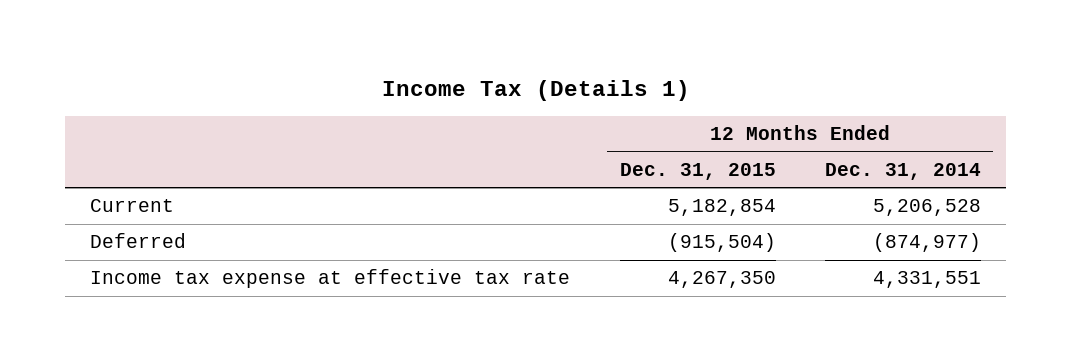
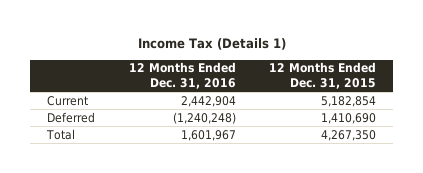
- | 12 Months Ended Dec. 31, 2015 | 12 Months Ended Dec. 31, 2014
+ | 12 Months Ended Dec. 31, 2016 | 12 Months Ended Dec. 31, 2015
- Deferred | (915,504) | (874,977)
- Income tax expense at effective tax rate | 4,267,350 | 4,331,551
+ Deferred | (1,240,248) | 1,410,690
+ Total | 1,601,967 | 4,267,350

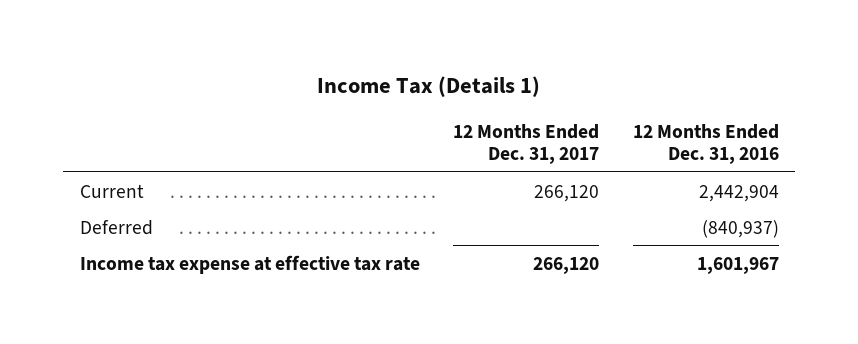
- | 12 Months Ended Dec. 31, 2016 | 12 Months Ended Dec. 31, 2015
+ | 12 Months Ended Dec. 31, 2017 | 12 Months Ended Dec. 31, 2016
- Deferred | (1,240,248) | 1,410,690
- Total | 1,601,967 | 4,267,350
+ Deferred | | (840,937)
+ Income tax expense at effective tax rate | 266,120 | 1,601,967

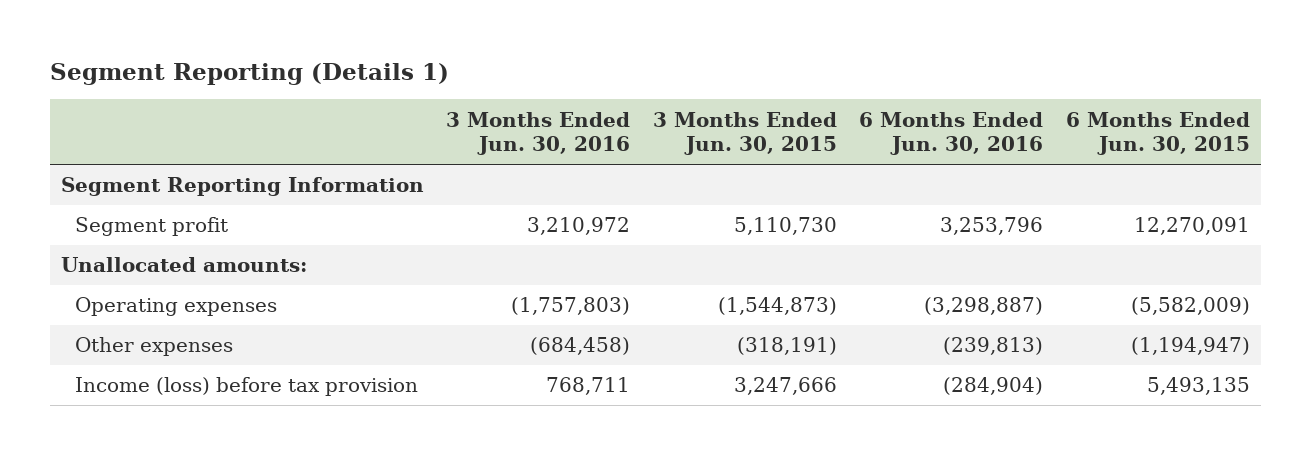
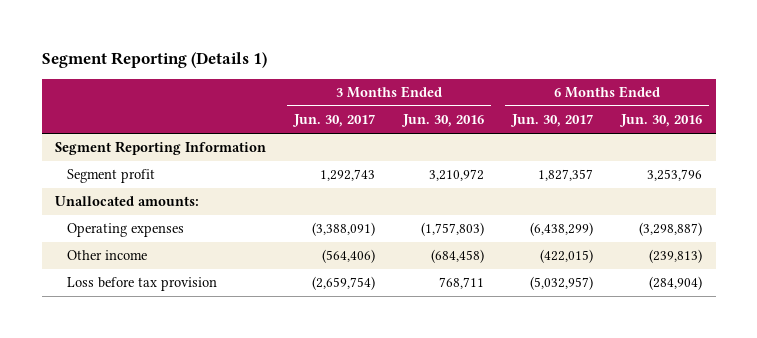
- | 3 Months Ended Jun. 30, 2016 | 3 Months Ended Jun. 30, 2015 | 6 Months Ended Jun. 30, 2016 | 6 Months Ended Jun. 30, 2015
+ | 3 Months Ended Jun. 30, 2017 | 3 Months Ended Jun. 30, 2016 | 6 Months Ended Jun. 30, 2017 | 6 Months Ended Jun. 30, 2016
- Other expenses | (684,458) | (318,191) | (239,813) | (1,194,947)
- Income (loss) before tax provision | 768,711 | 3,247,666 | (284,904) | 5,493,135
+ Other income | (564,406) | (684,458) | (422,015) | (239,813)
+ Loss before tax provision | (2,659,754) | 768,711 | (5,032,957) | (284,904)

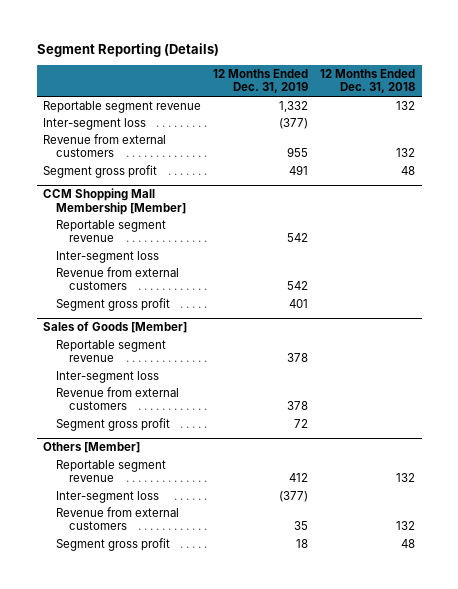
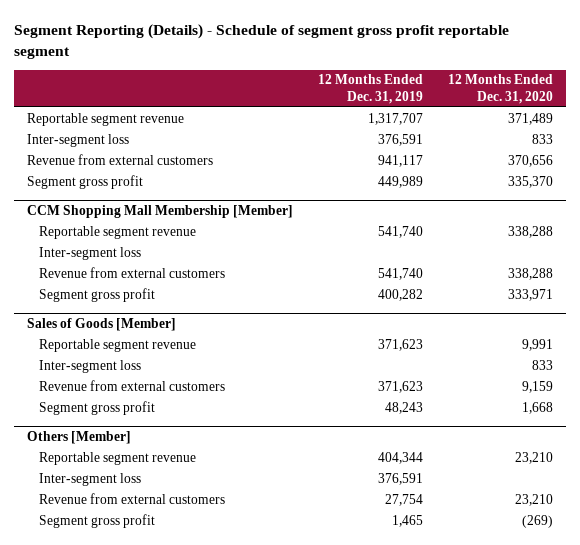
- Segment Reporting (Details)
+ Segment Reporting (Details) - Schedule of segment gross profit reportable segment
- | 12 Months Ended Dec. 31, 2019 | 12 Months Ended Dec. 31, 2018
+ | 12 Months Ended Dec. 31, 2019 | 12 Months Ended Dec. 31, 2020
- Reportable segment revenue | 1,332 | 132
- Inter-segment loss | (377) |
- Revenue from external customers | 955 | 132
- Segment gross profit | 491 | 48
+ Reportable segment revenue | 1,317,707 | 371,489
+ Inter-segment loss | 376,591 | 833
+ Revenue from external customers | 941,117 | 370,656
+ Segment gross profit | 449,989 | 335,370
@ CCM Shopping Mall Membership [Member]
- Reportable segment revenue | 542 |
+ Reportable segment revenue | 541,740 | 338,288
- Revenue from external customers | 542 |
- Segment gross profit | 401 |
+ Revenue from external customers | 541,740 | 338,288
+ Segment gross profit | 400,282 | 333,971
@ Sales of Goods [Member]
- Reportable segment revenue | 378 |
+ Reportable segment revenue | 371,623 | 9,991
- Revenue from external customers | 378 |
- Segment gross profit | 72 |
+ Revenue from external customers | 371,623 | 9,159
+ Segment gross profit | 48,243 | 1,668
@ Others [Member]
- Reportable segment revenue | 412 | 132
- Inter-segment loss | (377) |
- Revenue from external customers | 35 | 132
- Segment gross profit | 18 | 48
+ Reportable segment revenue | 404,344 | 23,210
+ Inter-segment loss | 376,591 |
+ Revenue from external customers | 27,754 | 23,210
+ Segment gross profit | 1,465 | (269)

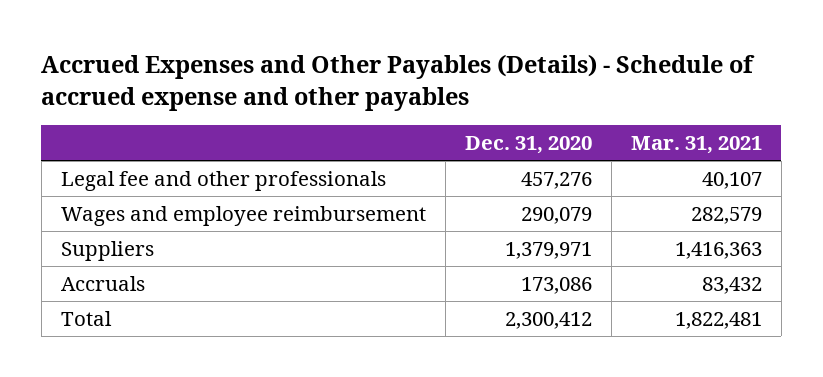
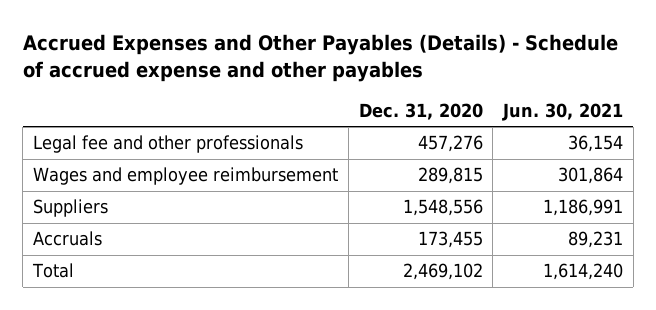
- | Dec. 31, 2020 | Mar. 31, 2021
+ | Dec. 31, 2020 | Jun. 30, 2021
- Wages and employee reimbursement | 290,079 | 282,579
- Suppliers | 1,379,971 | 1,416,363
- Accruals | 173,086 | 83,432
- Total | 2,300,412 | 1,822,481
+ Wages and employee reimbursement | 289,815 | 301,864
+ Suppliers | 1,548,556 | 1,186,991
+ Accruals | 173,455 | 89,231
+ Total | 2,469,102 | 1,614,240

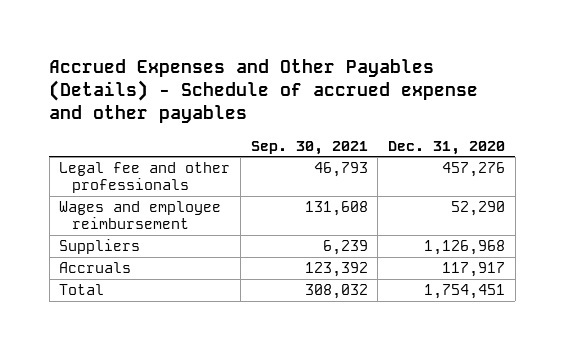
- | Dec. 31, 2020 | Jun. 30, 2021
+ | Sep. 30, 2021 | Dec. 31, 2020
- Wages and employee reimbursement | 289,815 | 301,864
- Suppliers | 1,548,556 | 1,186,991
- Accruals | 173,455 | 89,231
- Total | 2,469,102 | 1,614,240
+ Wages and employee reimbursement | 131,608 | 52,290
+ Suppliers | 6,239 | 1,126,968
+ Accruals | 123,392 | 117,917
+ Total | 308,032 | 1,754,451

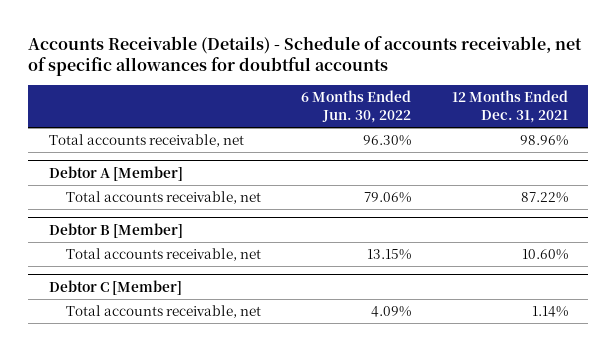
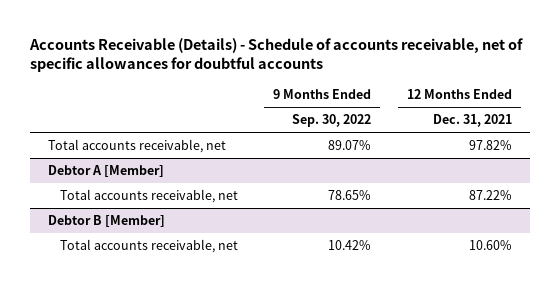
- | 6 Months Ended Jun. 30, 2022 | 12 Months Ended Dec. 31, 2021
+ | 9 Months Ended Sep. 30, 2022 | 12 Months Ended Dec. 31, 2021
- Total accounts receivable, net | 96.30% | 98.96%
+ Total accounts receivable, net | 89.07% | 97.82%
- Debtor C [Member]
- Total accounts receivable, net | 4.09% | 1.14%

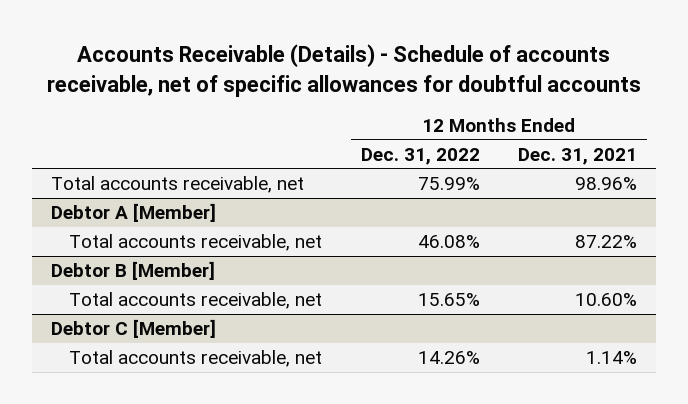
- | 9 Months Ended Sep. 30, 2022 | 12 Months Ended Dec. 31, 2021
+ | 12 Months Ended Dec. 31, 2022 | 12 Months Ended Dec. 31, 2021
- Total accounts receivable, net | 89.07% | 97.82%
+ Total accounts receivable, net | 75.99% | 98.96%
+ Debtor C [Member]
+ Total accounts receivable, net | 14.26% | 1.14%

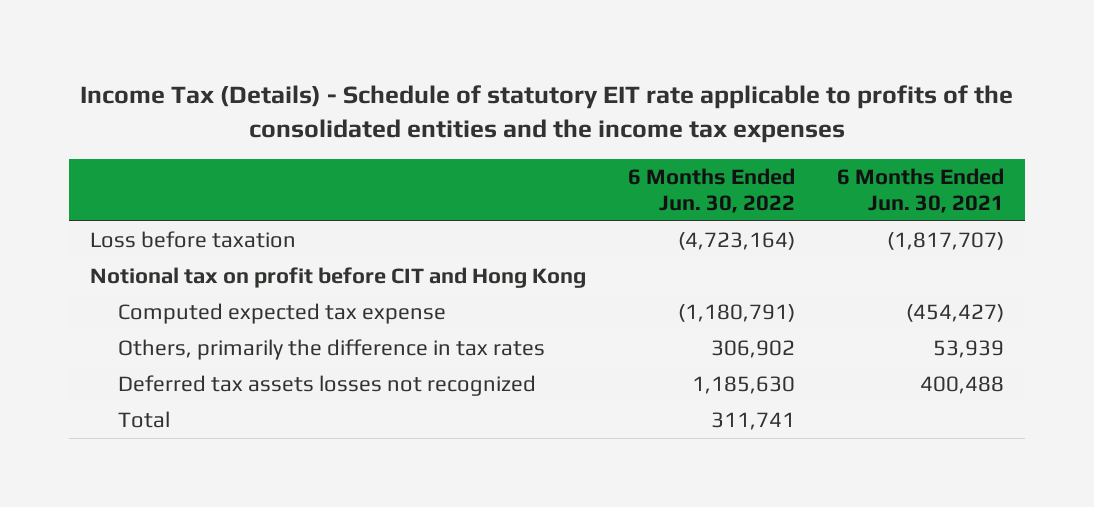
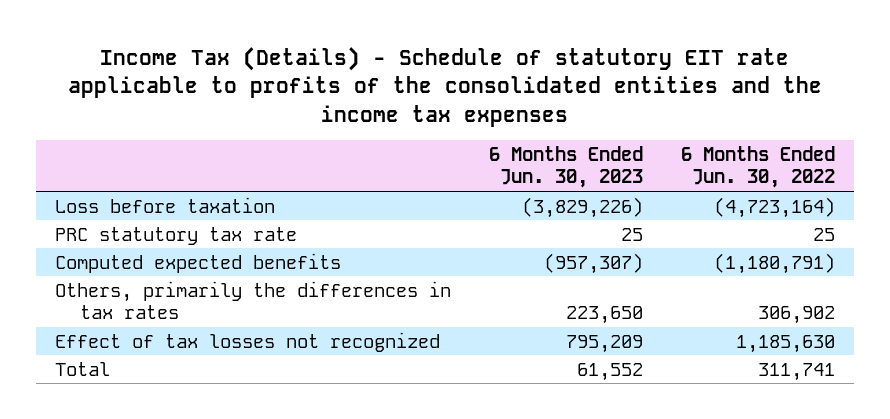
- | 6 Months Ended Jun. 30, 2022 | 6 Months Ended Jun. 30, 2021
+ | 6 Months Ended Jun. 30, 2023 | 6 Months Ended Jun. 30, 2022
- Notional tax on profit before CIT and Hong Kong
- Computed expected tax expense | (1,180,791) | (454,427)
- Others, primarily the difference in tax rates | 306,902 | 53,939
- Deferred tax assets losses not recognized | 1,185,630 | 400,488
+ PRC statutory tax rate | 25 | 25
+ Computed expected benefits | (957,307) | (1,180,791)
+ Others, primarily the differences in tax rates | 223,650 | 306,902
+ Effect of tax losses not recognized | 795,209 | 1,185,630

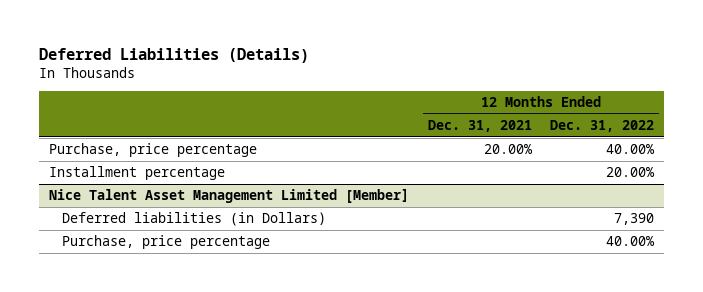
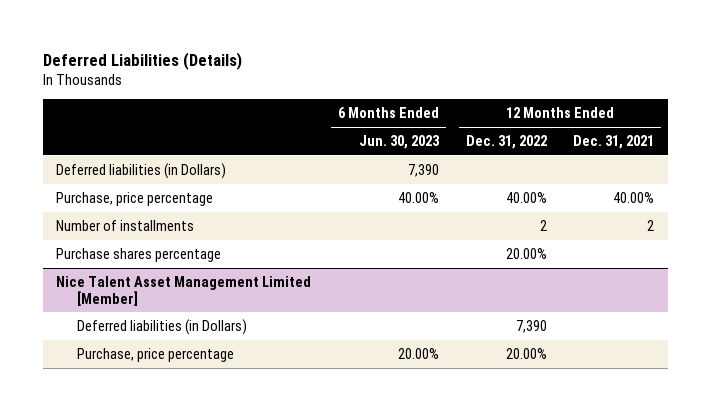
- | 12 Months Ended Dec. 31, 2021 | 12 Months Ended Dec. 31, 2022
+ | 6 Months Ended Jun. 30, 2023 | 12 Months Ended Dec. 31, 2022 | 12 Months Ended Dec. 31, 2021
- Purchase, price percentage | 20.00% | 40.00%
- Installment percentage | | 20.00%
+ Deferred liabilities (in Dollars) | 7,390 | |
+ Purchase, price percentage | 40.00% | 40.00% | 40.00%
+ Number of installments | | 2 | 2
+ Purchase shares percentage | | 20.00% |
@ Nice Talent Asset Management Limited [Member]
- Purchase, price percentage | | 40.00%
+ Purchase, price percentage | 20.00% | 20.00% |

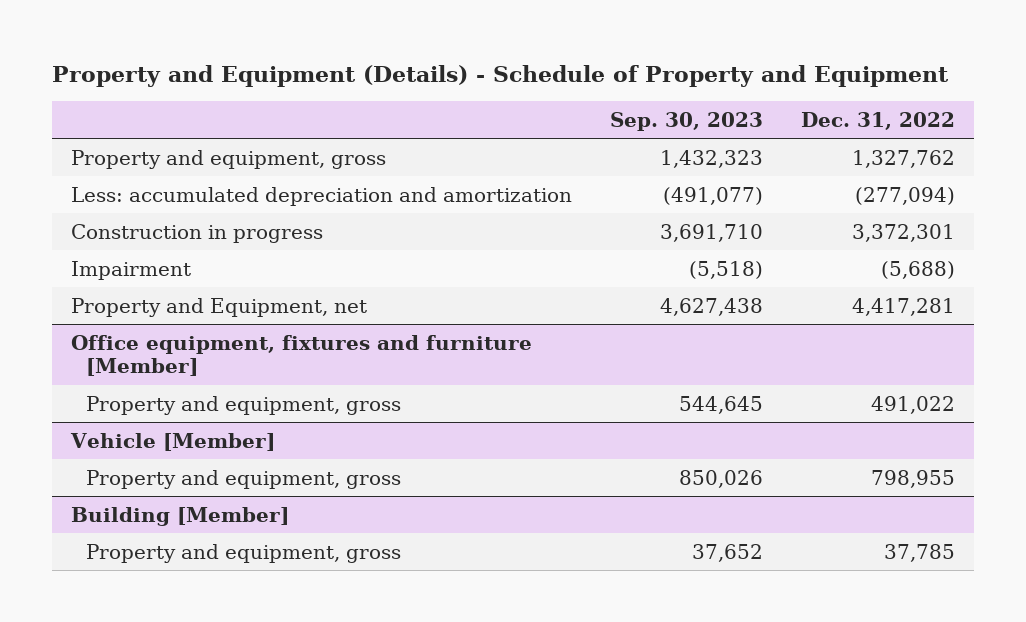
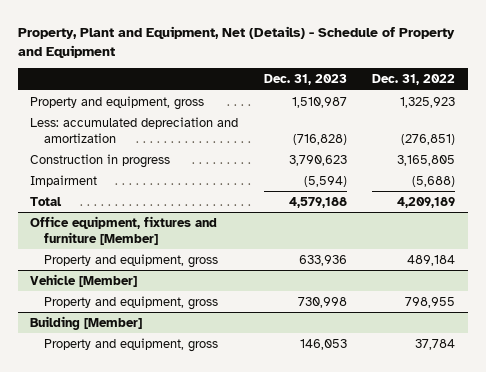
- Property and Equipment (Details) - Schedule of Property and Equipment
+ Property, Plant and Equipment, Net (Details) - Schedule of Property and Equipment
- | Sep. 30, 2023 | Dec. 31, 2022
+ | Dec. 31, 2023 | Dec. 31, 2022
- Property and equipment, gross | 1,432,323 | 1,327,762
- Less: accumulated depreciation and amortization | (491,077) | (277,094)
- Construction in progress | 3,691,710 | 3,372,301
+ Property and equipment, gross | 1,510,987 | 1,325,923
+ Less: accumulated depreciation and amortization | (716,828) | (276,851)
+ Construction in progress | 3,790,623 | 3,165,805
- Property and Equipment, net | 4,627,438 | 4,417,281
+ Total | 4,579,188 | 4,209,189
@ Office equipment, fixtures and furniture [Member]
- Property and equipment, gross | 544,645 | 491,022
+ Property and equipment, gross | 633,936 | 489,184
@ Building [Member]
- Property and equipment, gross | 37,652 | 37,785
+ Property and equipment, gross | 146,053 | 37,784

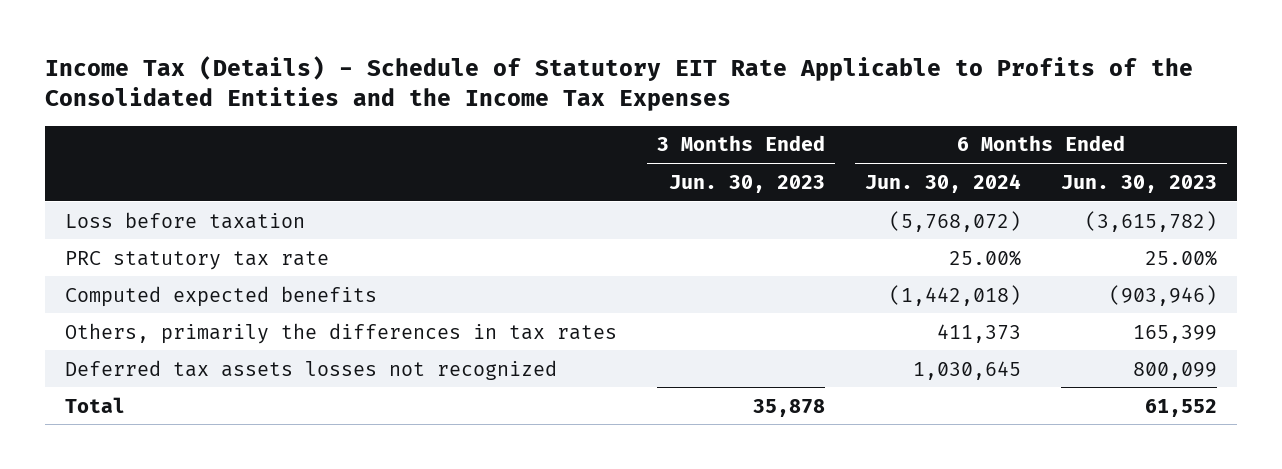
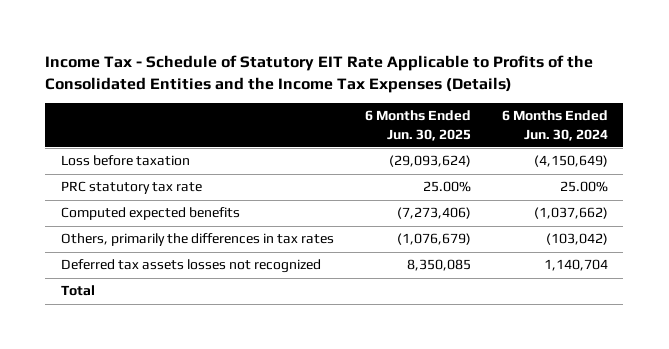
- Income Tax (Details) - Schedule of Statutory EIT Rate Applicable to Profits of the Consolidated Entities and the Income Tax Expenses
+ Income Tax - Schedule of Statutory EIT Rate Applicable to Profits of the Consolidated Entities and the Income Tax Expenses (Details)
- | 3 Months Ended Jun. 30, 2023 | 6 Months Ended Jun. 30, 2024 | 6 Months Ended Jun. 30, 2023
+ | 6 Months Ended Jun. 30, 2025 | 6 Months Ended Jun. 30, 2024
- Loss before taxation | | (5,768,072) | (3,615,782)
+ Loss before taxation | (29,093,624) | (4,150,649)
- Computed expected benefits | | (1,442,018) | (903,946)
- Others, primarily the differences in tax rates | | 411,373 | 165,399
- Deferred tax assets losses not recognized | | 1,030,645 | 800,099
+ Computed expected benefits | (7,273,406) | (1,037,662)
+ Others, primarily the differences in tax rates | (1,076,679) | (103,042)
+ Deferred tax assets losses not recognized | 8,350,085 | 1,140,704

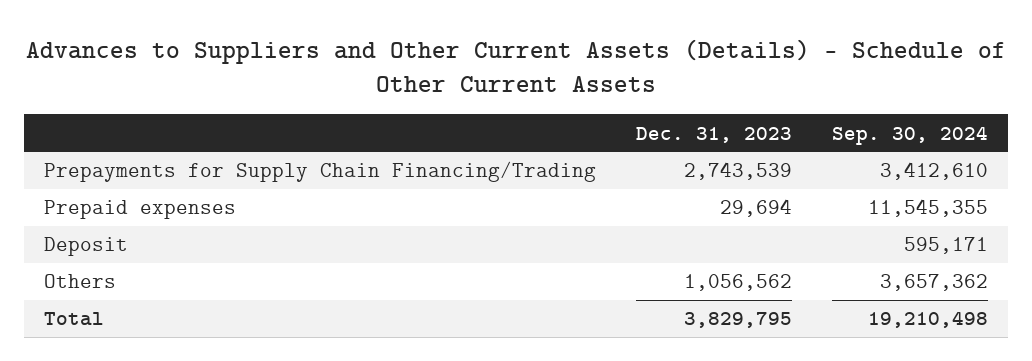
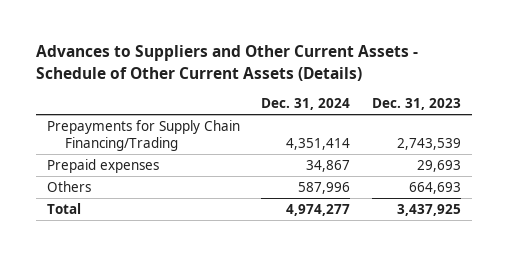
- Advances to Suppliers and Other Current Assets (Details) - Schedule of Other Current Assets
+ Advances to Suppliers and Other Current Assets - Schedule of Other Current Assets (Details)
- | Dec. 31, 2023 | Sep. 30, 2024
+ | Dec. 31, 2024 | Dec. 31, 2023
- Prepaid expenses | 29,694 | 11,545,355
- Deposit | | 595,171
- Others | 1,056,562 | 3,657,362
- Total | 3,829,795 | 19,210,498
+ Prepaid expenses | 34,867 | 29,693
+ Others | 587,996 | 664,693
+ Total | 4,974,277 | 3,437,925

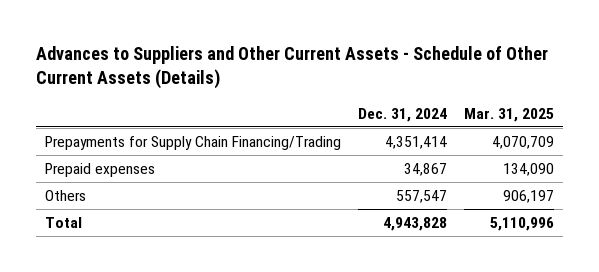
- | Dec. 31, 2024 | Dec. 31, 2023
+ | Dec. 31, 2024 | Mar. 31, 2025
- Others | 587,996 | 664,693
- Total | 4,974,277 | 3,437,925
+ Others | 557,547 | 906,197
+ Total | 4,943,828 | 5,110,996

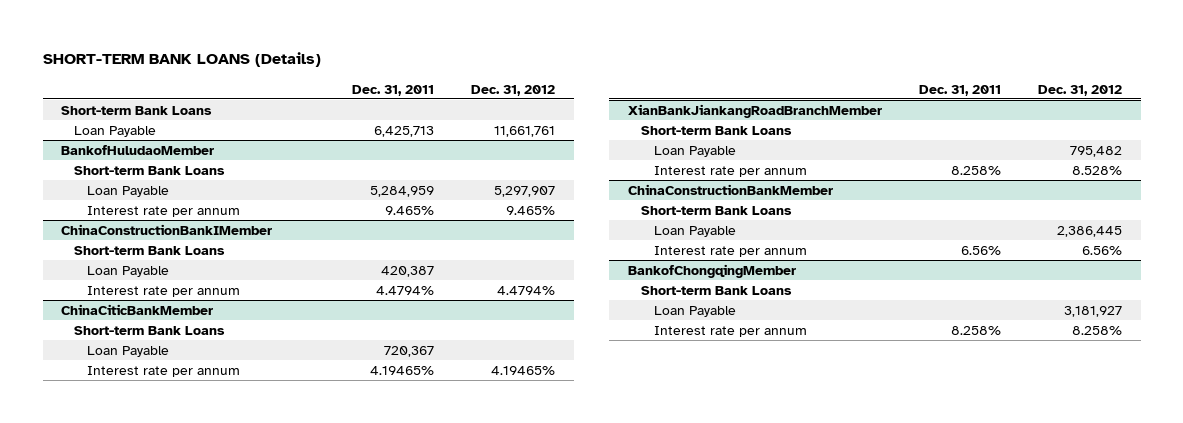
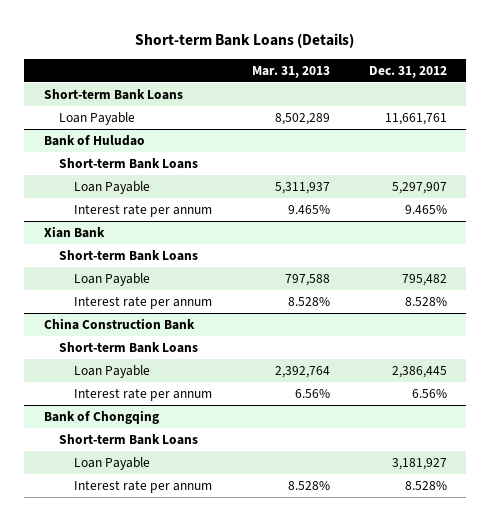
- SHORT-TERM BANK LOANS (Details)
+ Short-term Bank Loans (Details)
- | Dec. 31, 2011 | Dec. 31, 2012
+ | Mar. 31, 2013 | Dec. 31, 2012
- BankofHuludaoMember
+ Bank of Huludao
- ChinaConstructionBankIMember
- Short-term Bank Loans
- Loan Payable | 420,387 |
- Interest rate per annum | 4.4794% | 4.4794%
- ChinaCiticBankMember
- Short-term Bank Loans
- Loan Payable | 720,367 |
- Interest rate per annum | 4.19465% | 4.19465%
- XianBankJiankangRoadBranchMember
+ Xian Bank
- ChinaConstructionBankMember
+ China Construction Bank
- BankofChongqingMember
+ Bank of Chongqing
- Interest rate per annum | 8.258% | 8.258%
+ Interest rate per annum | 8.528% | 8.528%

